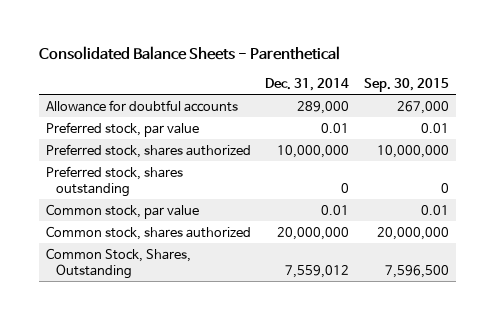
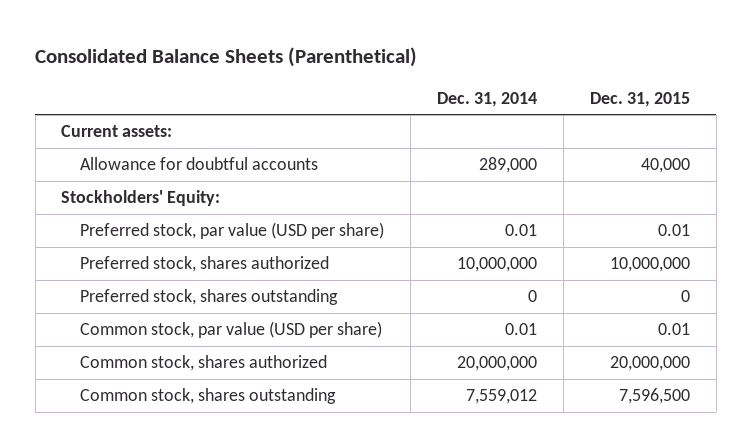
- Consolidated Balance Sheets - Parenthetical
+ Consolidated Balance Sheets (Parenthetical)
- | Dec. 31, 2014 | Sep. 30, 2015
+ | Dec. 31, 2014 | Dec. 31, 2015
+ Current assets:
- Preferred stock, par value | 0.01 | 0.01
+ Stockholders' Equity:
+ Preferred stock, par value (USD per share) | 0.01 | 0.01
- Common stock, par value | 0.01 | 0.01
+ Common stock, par value (USD per share) | 0.01 | 0.01
- Common Stock, Shares, Outstanding | 7,559,012 | 7,596,500
+ Common stock, shares outstanding | 7,559,012 | 7,596,500

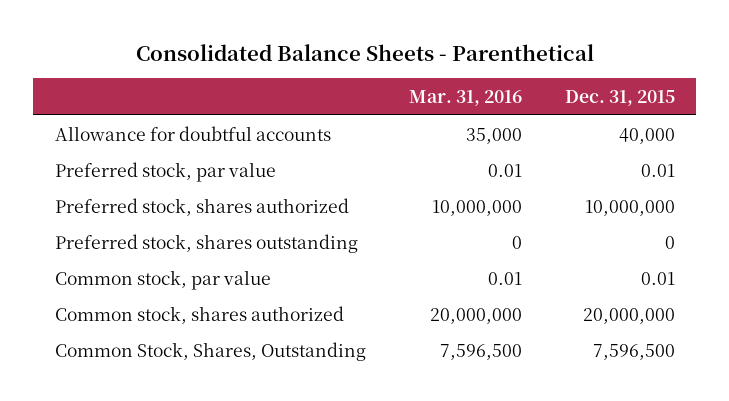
- Consolidated Balance Sheets (Parenthetical)
+ Consolidated Balance Sheets - Parenthetical
- | Dec. 31, 2014 | Dec. 31, 2015
+ | Mar. 31, 2016 | Dec. 31, 2015
- Current assets:
- Stockholders' Equity:
- Preferred stock, par value (USD per share) | 0.01 | 0.01
+ Preferred stock, par value | 0.01 | 0.01
- Common stock, par value (USD per share) | 0.01 | 0.01
+ Common stock, par value | 0.01 | 0.01
- Common stock, shares outstanding | 7,559,012 | 7,596,500
+ Common Stock, Shares, Outstanding | 7,596,500 | 7,596,500

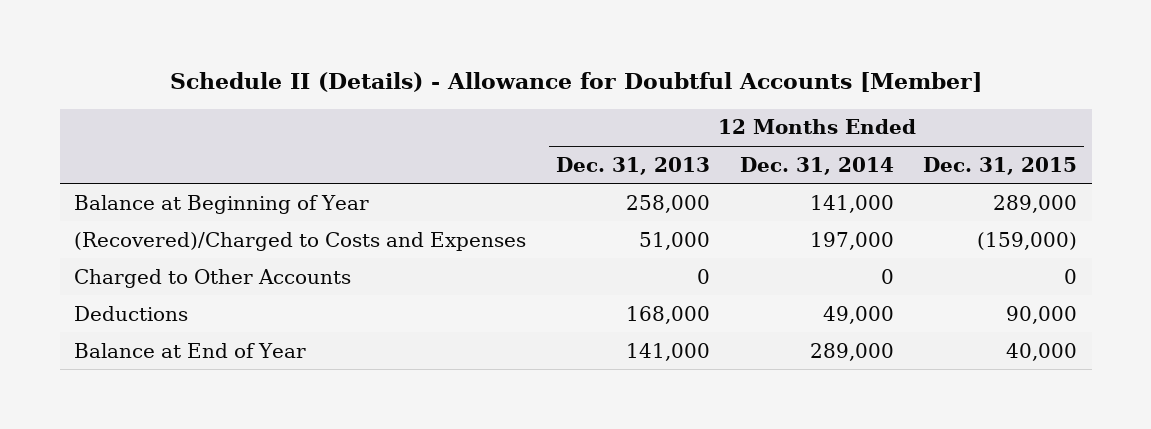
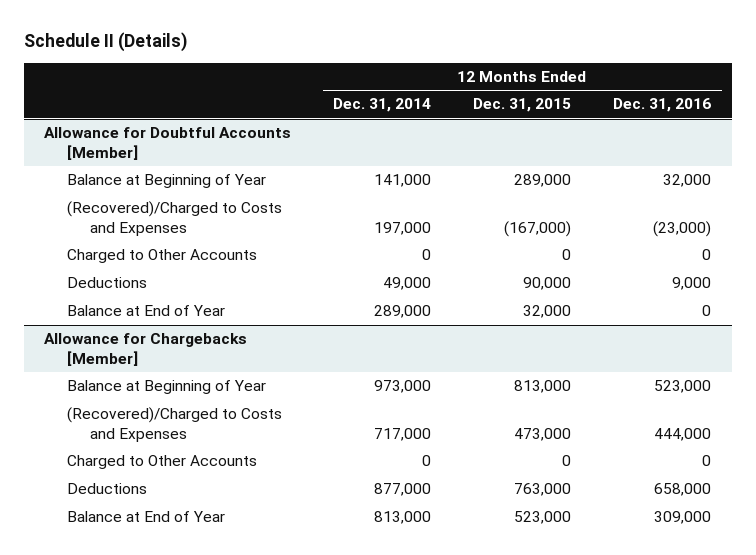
- Schedule II (Details) - Allowance for Doubtful Accounts [Member]
+ Schedule II (Details)
- | 12 Months Ended Dec. 31, 2013 | 12 Months Ended Dec. 31, 2014 | 12 Months Ended Dec. 31, 2015
+ | 12 Months Ended Dec. 31, 2014 | 12 Months Ended Dec. 31, 2015 | 12 Months Ended Dec. 31, 2016
+ Allowance for Doubtful Accounts [Member]
- (Recovered)/Charged to Costs and Expenses | 51,000 | 197,000 | (159,000)
+ (Recovered)/Charged to Costs and Expenses | 197,000 | (167,000) | (23,000)
- Balance at End of Year | 141,000 | 289,000 | 40,000
+ Balance at End of Year | 289,000 | 32,000 | 0
+ Allowance for Chargebacks [Member]
+ Balance at Beginning of Year | 973,000 | 813,000 | 523,000
+ (Recovered)/Charged to Costs and Expenses | 717,000 | 473,000 | 444,000
+ Charged to Other Accounts | 0 | 0 | 0
+ Deductions | 877,000 | 763,000 | 658,000
+ Balance at End of Year | 813,000 | 523,000 | 309,000

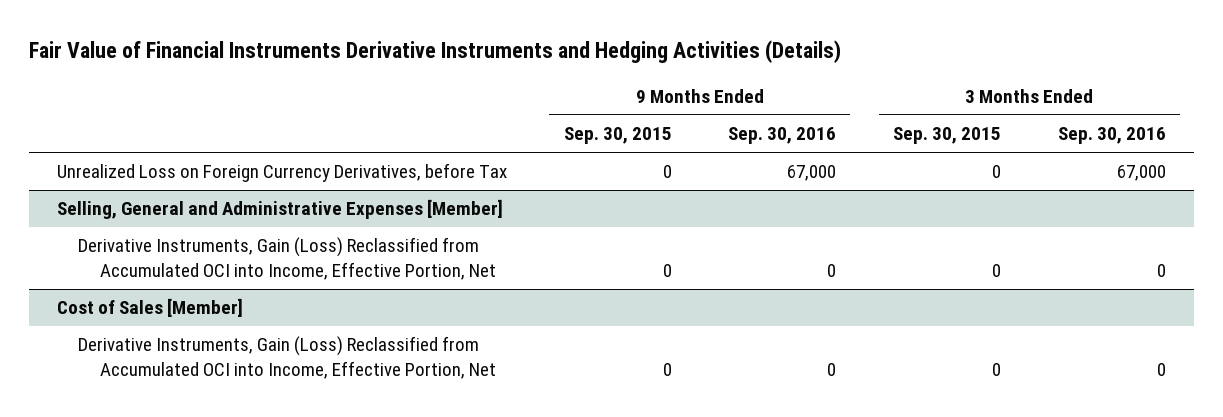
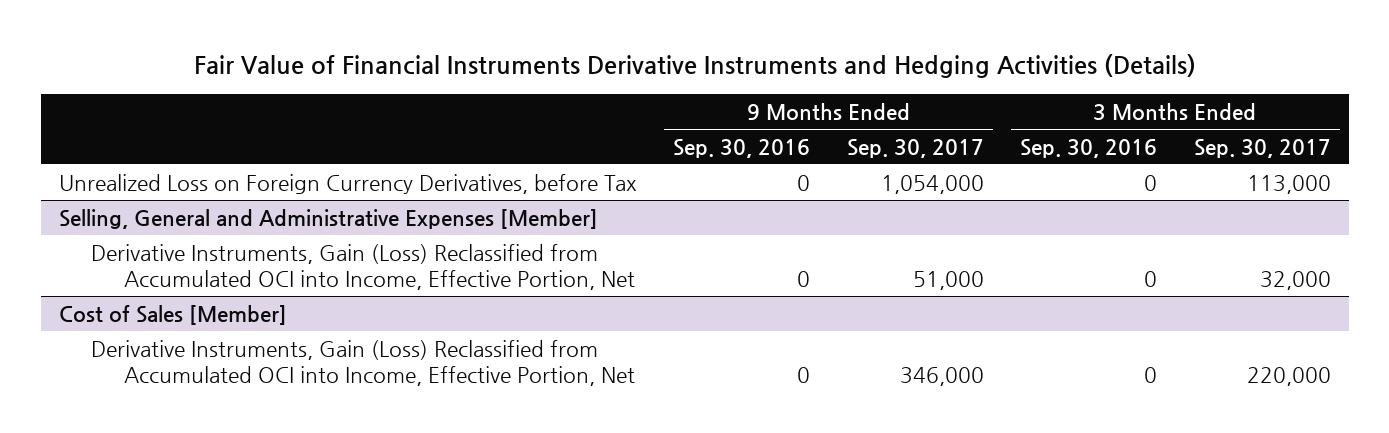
- | 9 Months Ended Sep. 30, 2015 | 9 Months Ended Sep. 30, 2016 | 3 Months Ended Sep. 30, 2015 | 3 Months Ended Sep. 30, 2016
+ | 9 Months Ended Sep. 30, 2016 | 9 Months Ended Sep. 30, 2017 | 3 Months Ended Sep. 30, 2016 | 3 Months Ended Sep. 30, 2017
- Unrealized Loss on Foreign Currency Derivatives, before Tax | 0 | 67,000 | 0 | 67,000
+ Unrealized Loss on Foreign Currency Derivatives, before Tax | 0 | 1,054,000 | 0 | 113,000

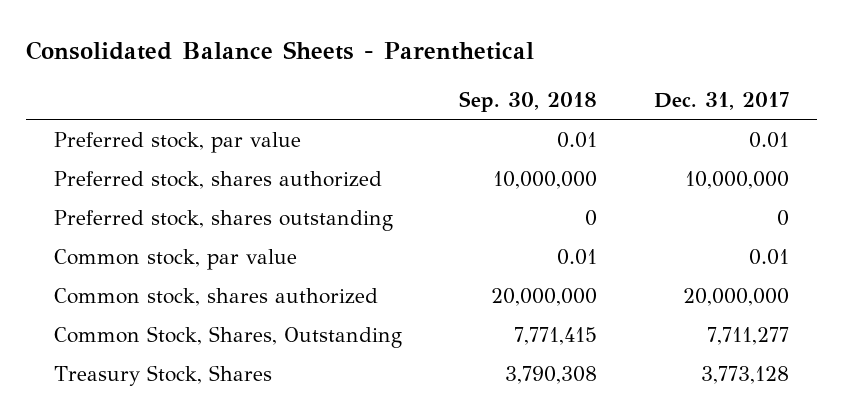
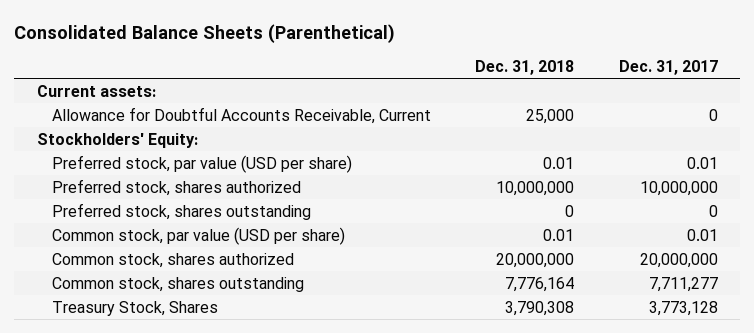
- Consolidated Balance Sheets - Parenthetical
+ Consolidated Balance Sheets (Parenthetical)
- | Sep. 30, 2018 | Dec. 31, 2017
+ | Dec. 31, 2018 | Dec. 31, 2017
- Preferred stock, par value | 0.01 | 0.01
+ Current assets:
+ Allowance for Doubtful Accounts Receivable, Current | 25,000 | 0
+ Stockholders' Equity:
+ Preferred stock, par value (USD per share) | 0.01 | 0.01
- Common stock, par value | 0.01 | 0.01
+ Common stock, par value (USD per share) | 0.01 | 0.01
- Common Stock, Shares, Outstanding | 7,771,415 | 7,711,277
+ Common stock, shares outstanding | 7,776,164 | 7,711,277

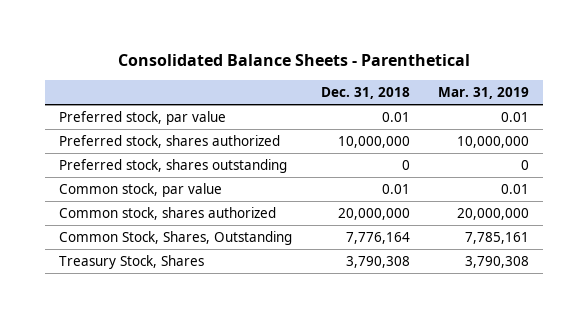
- Consolidated Balance Sheets (Parenthetical)
+ Consolidated Balance Sheets - Parenthetical
- | Dec. 31, 2018 | Dec. 31, 2017
+ | Dec. 31, 2018 | Mar. 31, 2019
- Current assets:
- Allowance for Doubtful Accounts Receivable, Current | 25,000 | 0
- Stockholders' Equity:
- Preferred stock, par value (USD per share) | 0.01 | 0.01
+ Preferred stock, par value | 0.01 | 0.01
- Common stock, par value (USD per share) | 0.01 | 0.01
+ Common stock, par value | 0.01 | 0.01
- Common stock, shares outstanding | 7,776,164 | 7,711,277
+ Common Stock, Shares, Outstanding | 7,776,164 | 7,785,161

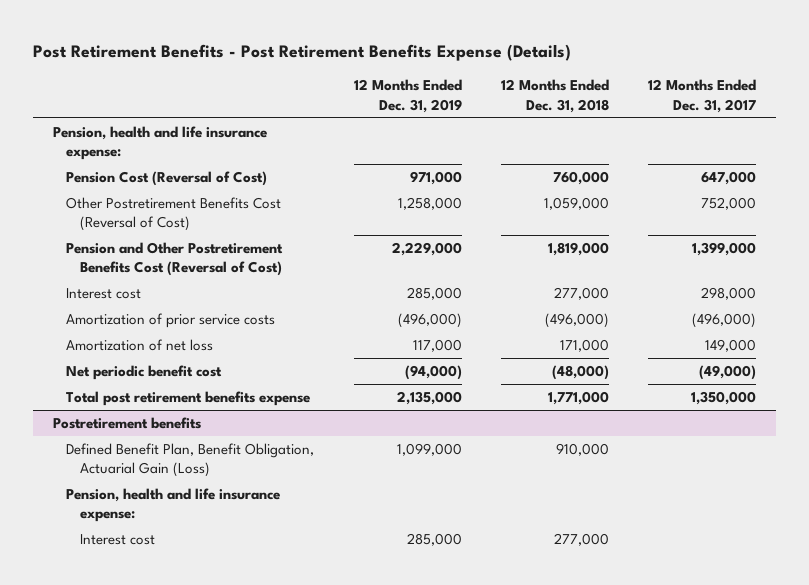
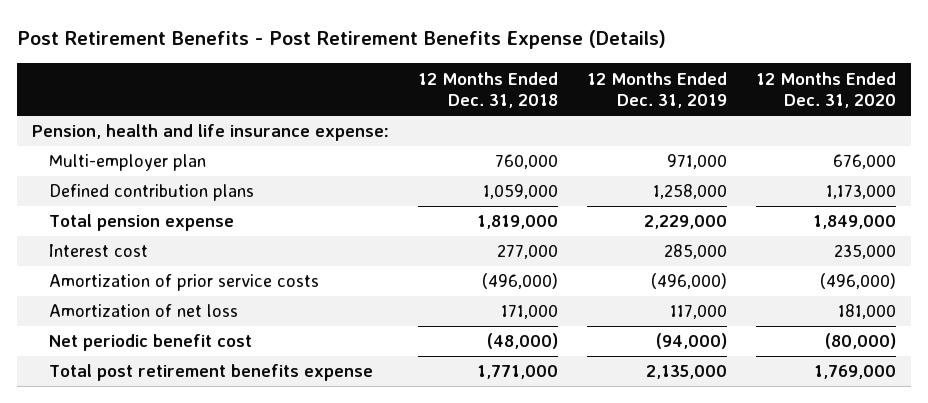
- | 12 Months Ended Dec. 31, 2019 | 12 Months Ended Dec. 31, 2018 | 12 Months Ended Dec. 31, 2017
+ | 12 Months Ended Dec. 31, 2018 | 12 Months Ended Dec. 31, 2019 | 12 Months Ended Dec. 31, 2020
- Pension Cost (Reversal of Cost) | 971,000 | 760,000 | 647,000
- Other Postretirement Benefits Cost (Reversal of Cost) | 1,258,000 | 1,059,000 | 752,000
- Pension and Other Postretirement Benefits Cost (Reversal of Cost) | 2,229,000 | 1,819,000 | 1,399,000
+ Multi-employer plan | 760,000 | 971,000 | 676,000
+ Defined contribution plans | 1,059,000 | 1,258,000 | 1,173,000
+ Total pension expense | 1,819,000 | 2,229,000 | 1,849,000
- Postretirement benefits
- Defined Benefit Plan, Benefit Obligation, Actuarial Gain (Loss) | 1,099,000 | 910,000 |
- Pension, health and life insurance expense:
- Interest cost | 285,000 | 277,000 |

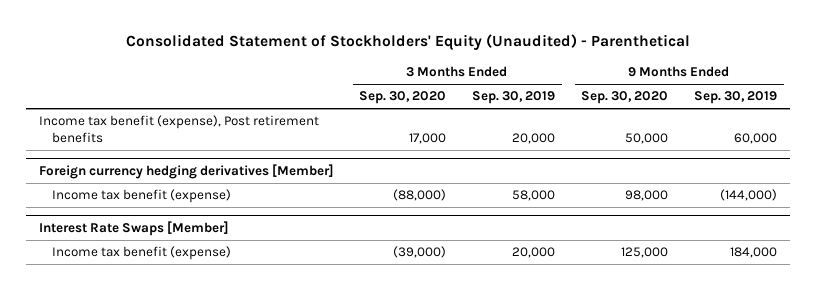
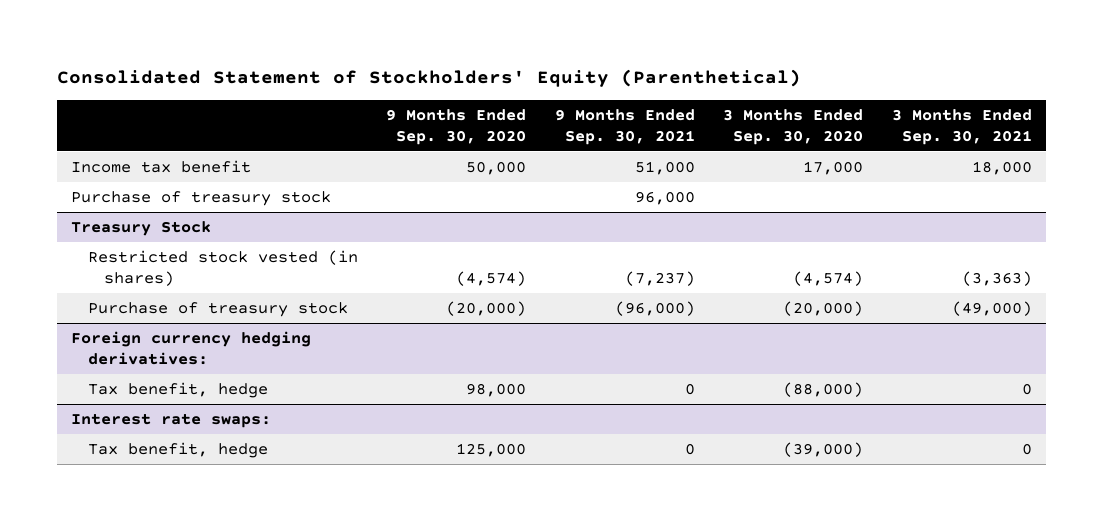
- Consolidated Statement of Stockholders' Equity (Unaudited) - Parenthetical
+ Consolidated Statement of Stockholders' Equity (Parenthetical)
- | 3 Months Ended Sep. 30, 2020 | 3 Months Ended Sep. 30, 2019 | 9 Months Ended Sep. 30, 2020 | 9 Months Ended Sep. 30, 2019
+ | 9 Months Ended Sep. 30, 2020 | 9 Months Ended Sep. 30, 2021 | 3 Months Ended Sep. 30, 2020 | 3 Months Ended Sep. 30, 2021
- Income tax benefit (expense), Post retirement benefits | 17,000 | 20,000 | 50,000 | 60,000
- Foreign currency hedging derivatives [Member]
- Income tax benefit (expense) | (88,000) | 58,000 | 98,000 | (144,000)
- Interest Rate Swaps [Member]
- Income tax benefit (expense) | (39,000) | 20,000 | 125,000 | 184,000
+ Income tax benefit | 50,000 | 51,000 | 17,000 | 18,000
+ Purchase of treasury stock | | 96,000 | |
+ Treasury Stock
+ Restricted stock vested (in shares) | (4,574) | (7,237) | (4,574) | (3,363)
+ Purchase of treasury stock | (20,000) | (96,000) | (20,000) | (49,000)
+ Foreign currency hedging derivatives:
+ Tax benefit, hedge | 98,000 | 0 | (88,000) | 0
+ Interest rate swaps:
+ Tax benefit, hedge | 125,000 | 0 | (39,000) | 0

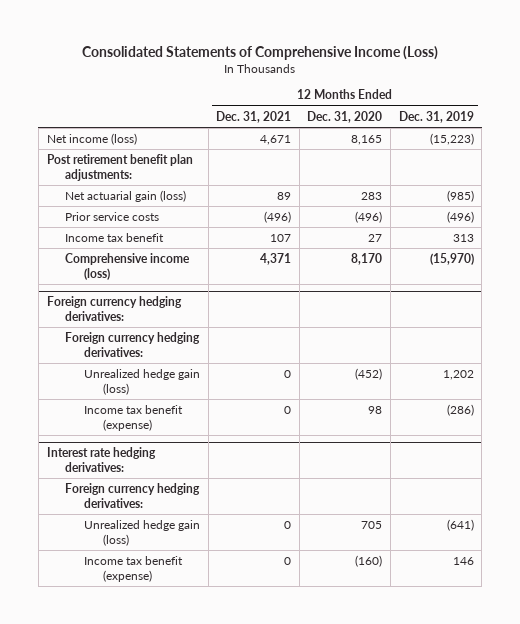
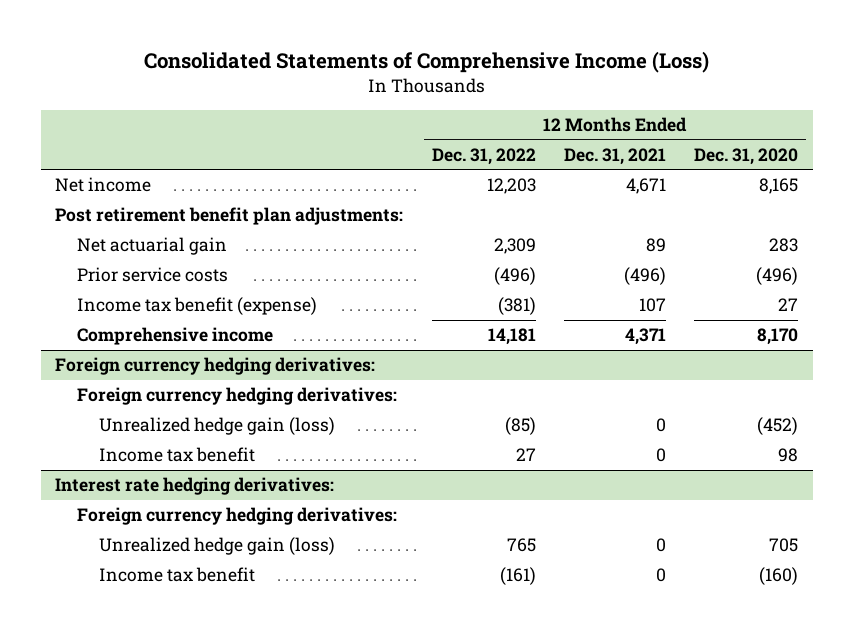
- | 12 Months Ended Dec. 31, 2021 | 12 Months Ended Dec. 31, 2020 | 12 Months Ended Dec. 31, 2019
+ | 12 Months Ended Dec. 31, 2022 | 12 Months Ended Dec. 31, 2021 | 12 Months Ended Dec. 31, 2020
- Net income (loss) | 4,671 | 8,165 | (15,223)
+ Net income | 12,203 | 4,671 | 8,165
- Net actuarial gain (loss) | 89 | 283 | (985)
+ Net actuarial gain | 2,309 | 89 | 283
- Income tax benefit | 107 | 27 | 313
- Comprehensive income (loss) | 4,371 | 8,170 | (15,970)
+ Income tax benefit (expense) | (381) | 107 | 27
+ Comprehensive income | 14,181 | 4,371 | 8,170
@ Foreign currency hedging derivatives:
- Income tax benefit (expense) | 0 | 98 | (286)
+ Income tax benefit | 27 | 0 | 98
@ Interest rate hedging derivatives:
- Income tax benefit (expense) | 0 | (160) | 146
+ Income tax benefit | (161) | 0 | (160)

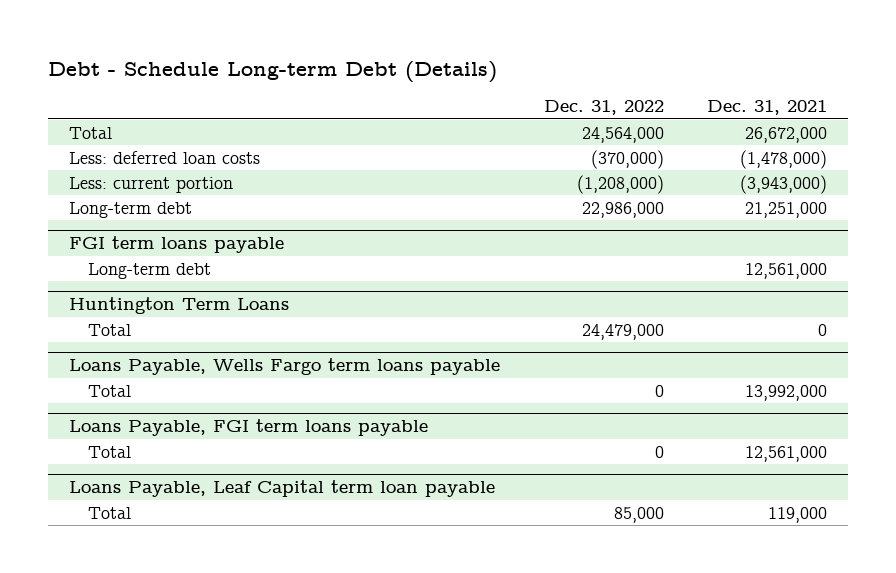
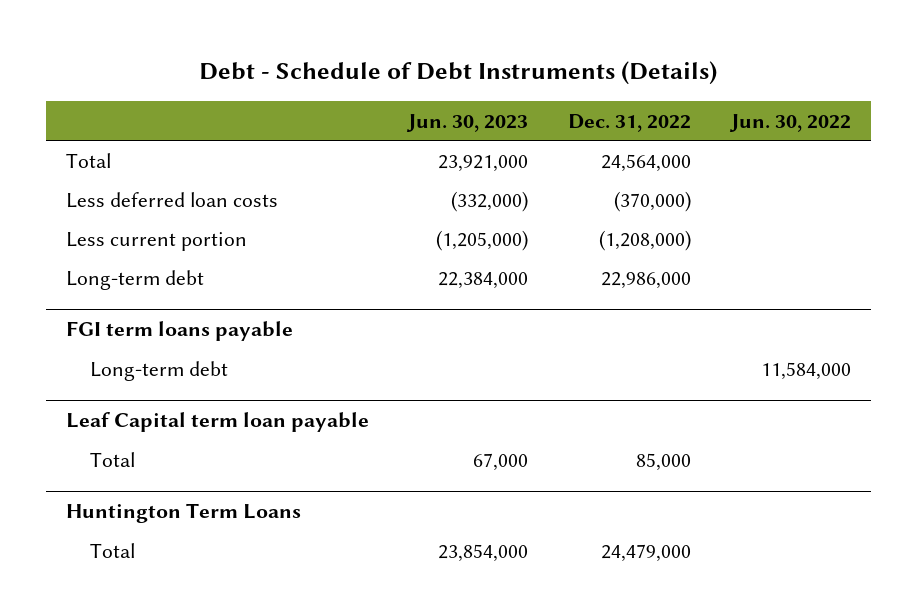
- Debt - Schedule Long-term Debt (Details)
+ Debt - Schedule of Debt Instruments (Details)
- | Dec. 31, 2022 | Dec. 31, 2021
+ | Jun. 30, 2023 | Dec. 31, 2022 | Jun. 30, 2022
- Less: deferred loan costs | (370,000) | (1,478,000)
- Less: current portion | (1,208,000) | (3,943,000)
+ Less deferred loan costs | (332,000) | (370,000) |
+ Less current portion | (1,205,000) | (1,208,000) |
+ Leaf Capital term loan payable
+ Total | 67,000 | 85,000 |
- Loans Payable, Wells Fargo term loans payable
- Total | 0 | 13,992,000
- Loans Payable, FGI term loans payable
- Total | 0 | 12,561,000
- Loans Payable, Leaf Capital term loan payable
- Total | 85,000 | 119,000

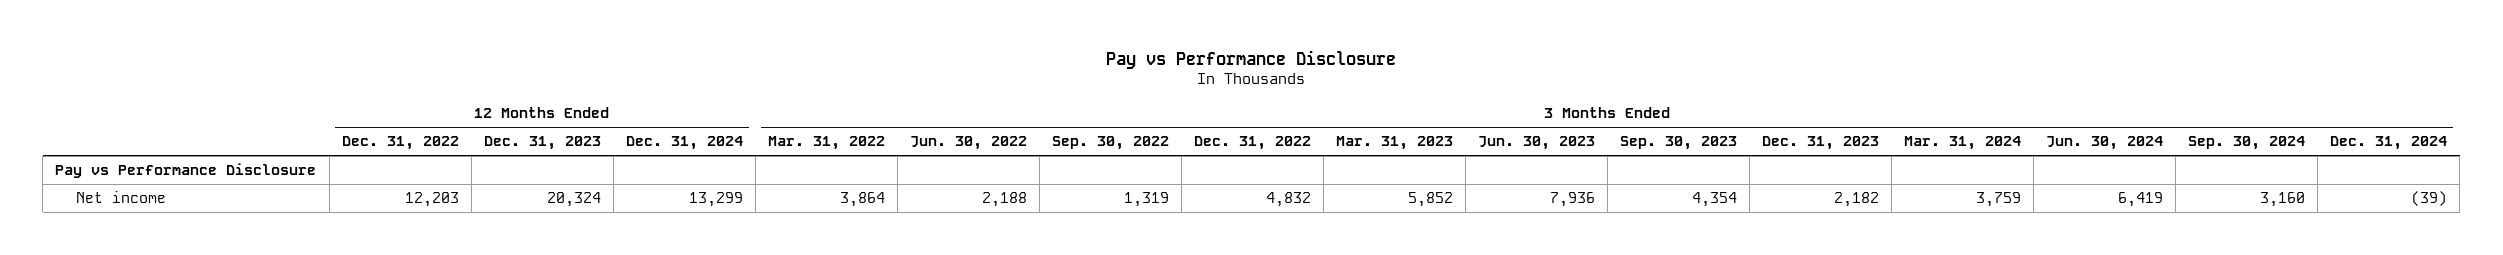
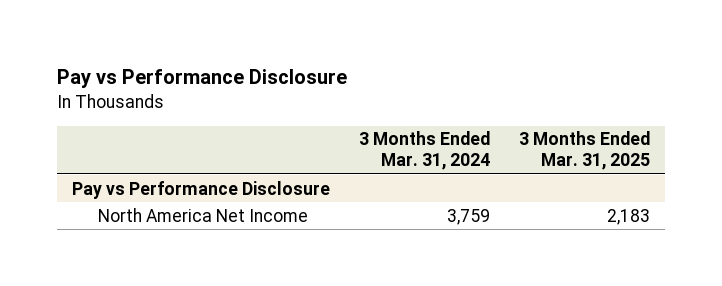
- | 12 Months Ended Dec. 31, 2022 | 12 Months Ended Dec. 31, 2023 | 12 Months Ended Dec. 31, 2024 | 3 Months Ended Mar. 31, 2022 | 3 Months Ended Jun. 30, 2022 | 3 Months Ended Sep. 30, 2022 | 3 Months Ended Dec. 31, 2022 | 3 Months Ended Mar. 31, 2023 | 3 Months Ended Jun. 30, 2023 | 3 Months Ended Sep. 30, 2023 | 3 Months Ended Dec. 31, 2023 | 3 Months Ended Mar. 31, 2024 | 3 Months Ended Jun. 30, 2024 | 3 Months Ended Sep. 30, 2024 | 3 Months Ended Dec. 31, 2024
+ | 3 Months Ended Mar. 31, 2024 | 3 Months Ended Mar. 31, 2025
- Net income | 12,203 | 20,324 | 13,299 | 3,864 | 2,188 | 1,319 | 4,832 | 5,852 | 7,936 | 4,354 | 2,182 | 3,759 | 6,419 | 3,160 | (39)
+ North America Net Income | 3,759 | 2,183

